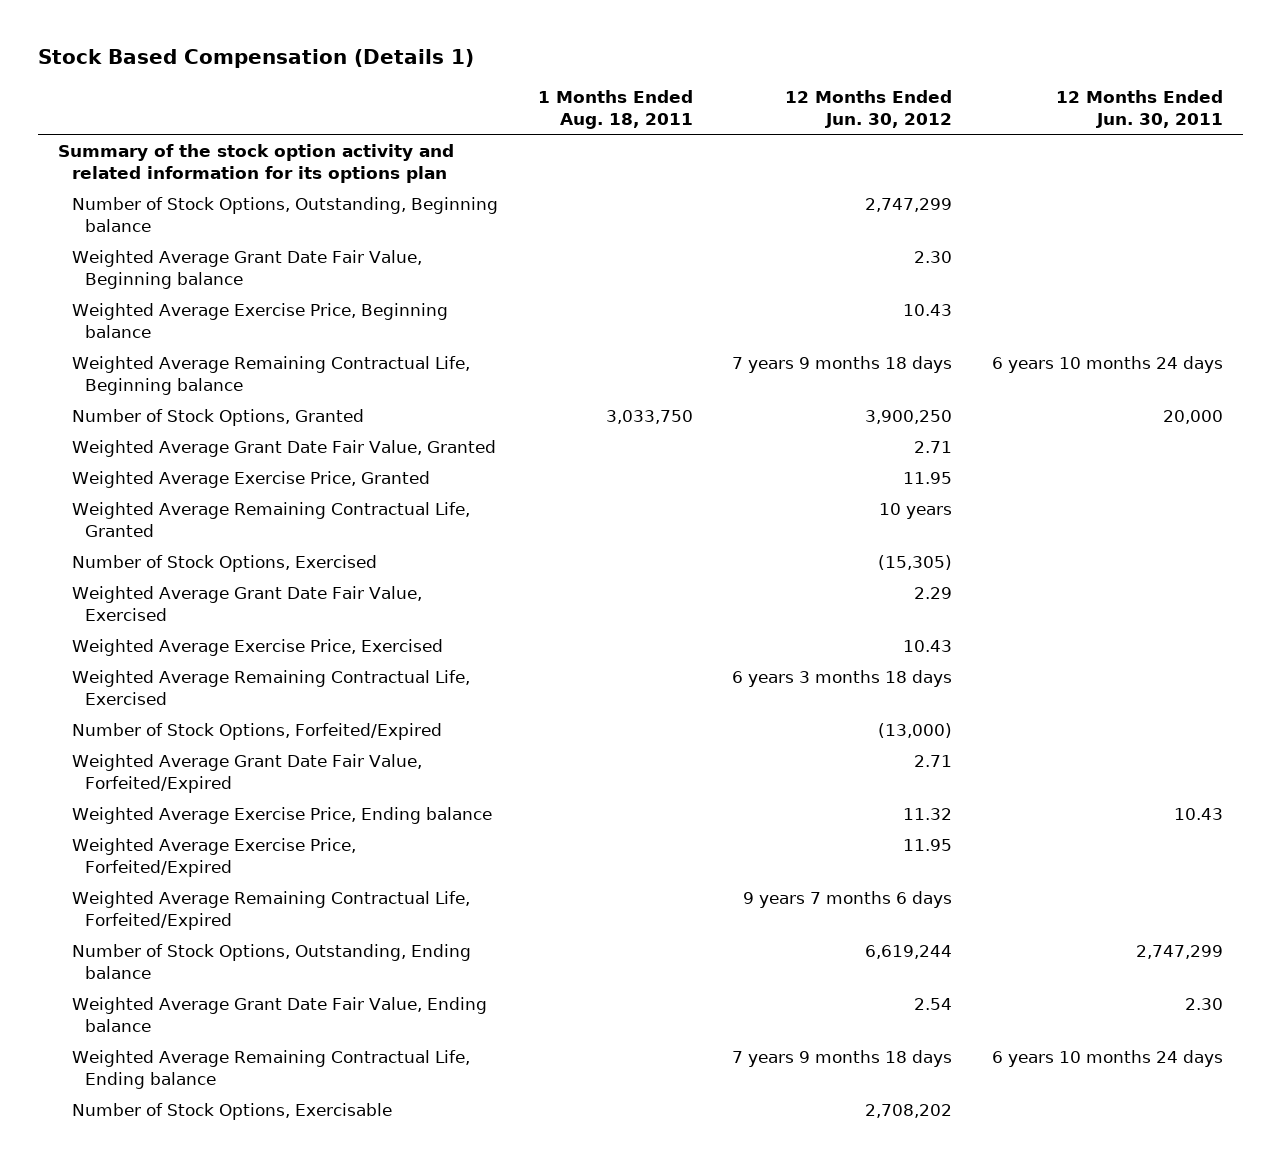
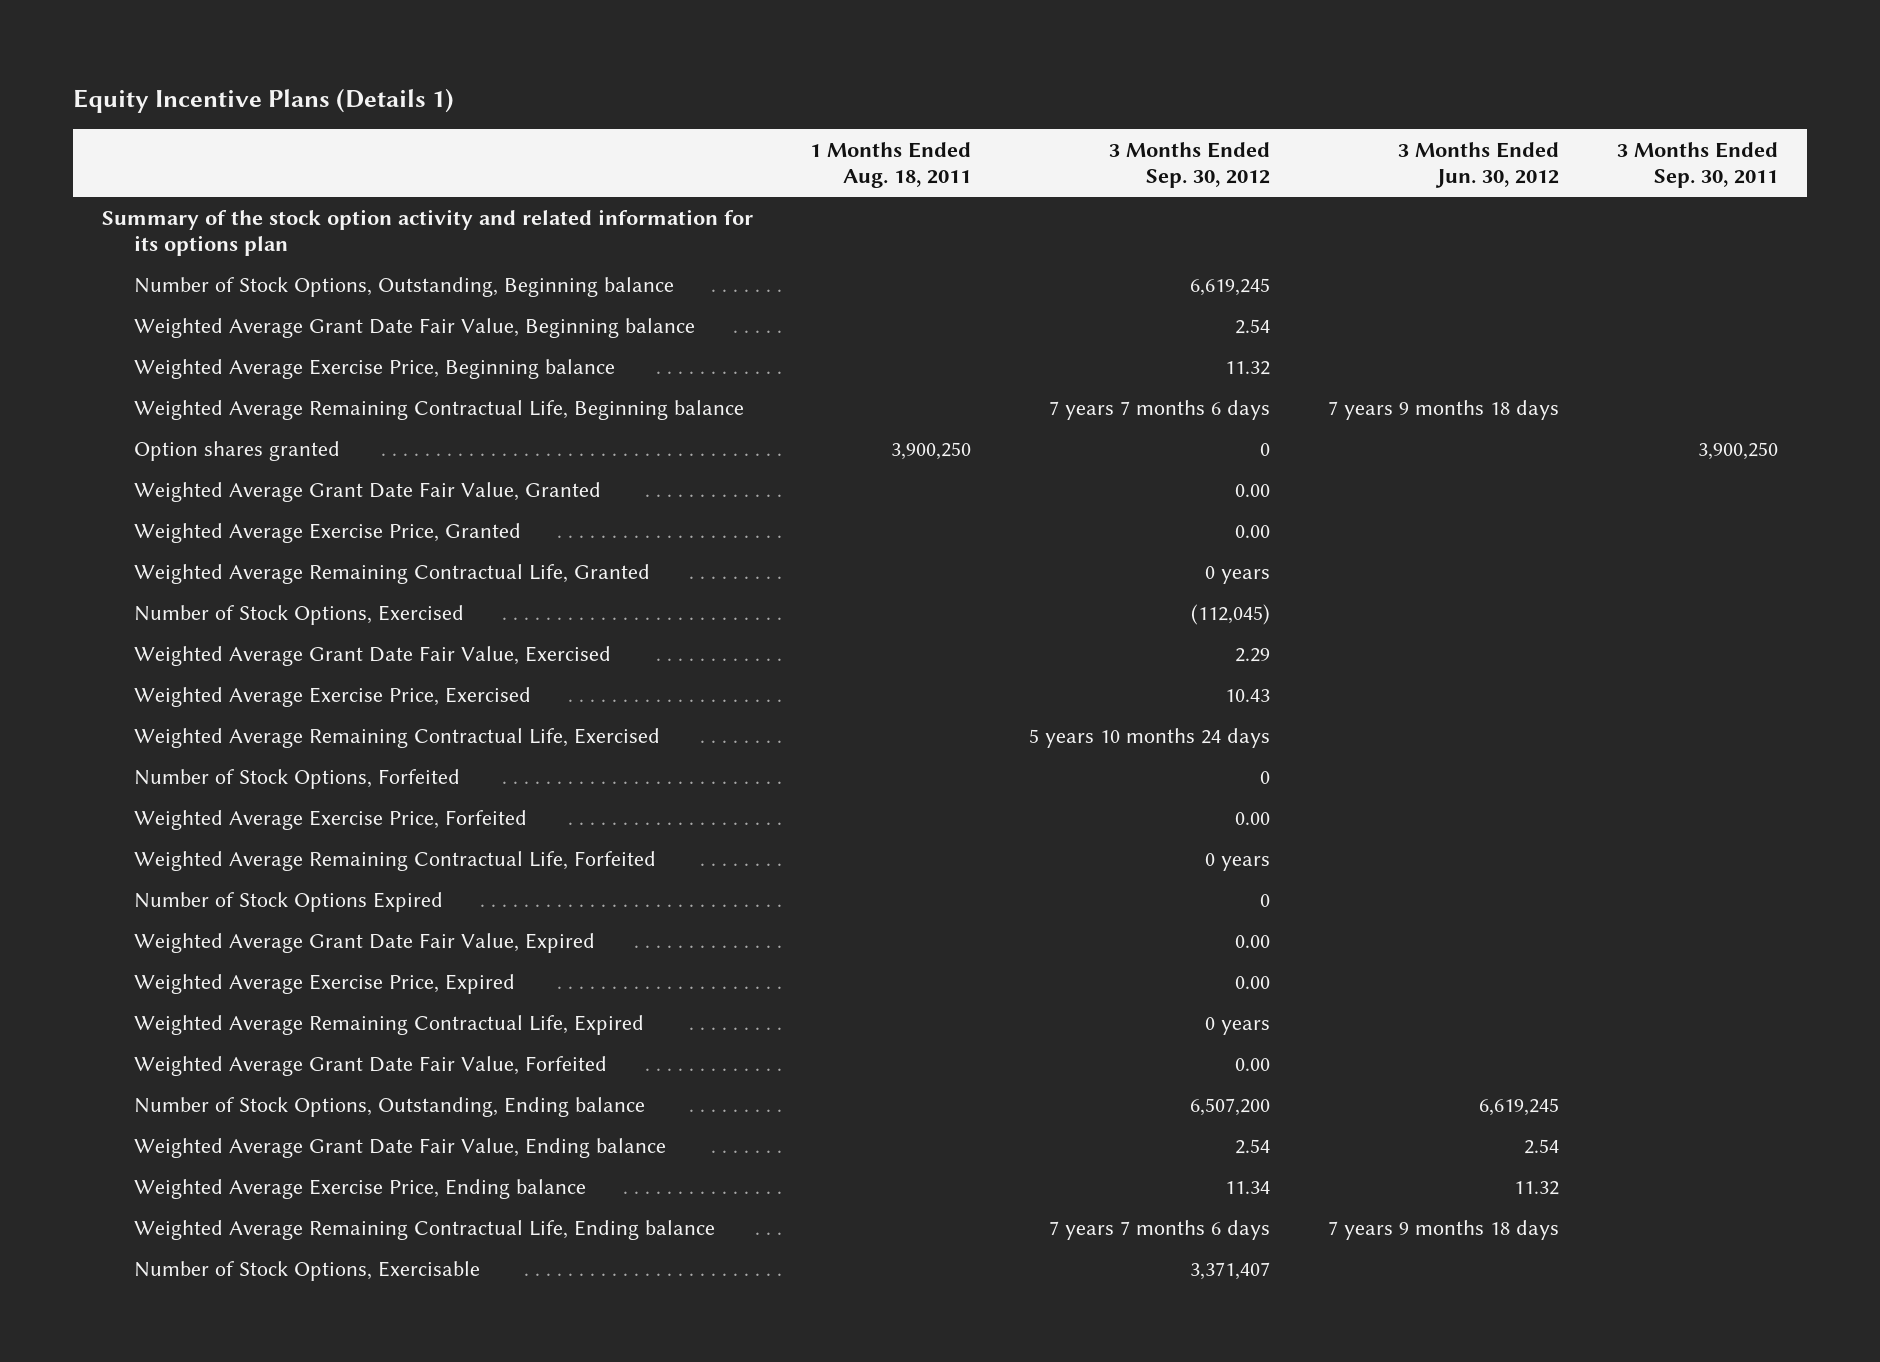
- Stock Based Compensation (Details 1)
+ Equity Incentive Plans (Details 1)
- | 1 Months Ended Aug. 18, 2011 | 12 Months Ended Jun. 30, 2012 | 12 Months Ended Jun. 30, 2011
+ | 1 Months Ended Aug. 18, 2011 | 3 Months Ended Sep. 30, 2012 | 3 Months Ended Jun. 30, 2012 | 3 Months Ended Sep. 30, 2011
- Number of Stock Options, Granted | 3,033,750 | 3,900,250 | 20,000
+ Option shares granted | 3,900,250 | 0 | | 3,900,250
- Number of Stock Options, Forfeited/Expired | | (13,000) |
- Weighted Average Grant Date Fair Value, Forfeited/Expired | | 2.71 |
- Weighted Average Exercise Price, Forfeited/Expired | | 11.95 |
- Weighted Average Remaining Contractual Life, Forfeited/Expired | | 9 years 7 months 6 days |
+ Number of Stock Options, Forfeited | | 0 | |
+ Weighted Average Exercise Price, Forfeited | | 0.00 | |
+ Weighted Average Remaining Contractual Life, Forfeited | | 0 years | |
+ Number of Stock Options Expired | | 0 | |
+ Weighted Average Grant Date Fair Value, Expired | | 0.00 | |
+ Weighted Average Exercise Price, Expired | | 0.00 | |
+ Weighted Average Remaining Contractual Life, Expired | | 0 years | |
+ Weighted Average Grant Date Fair Value, Forfeited | | 0.00 | |
moved down: Weighted Average Exercise Price, Ending balance | | 11.34 | 11.32 |

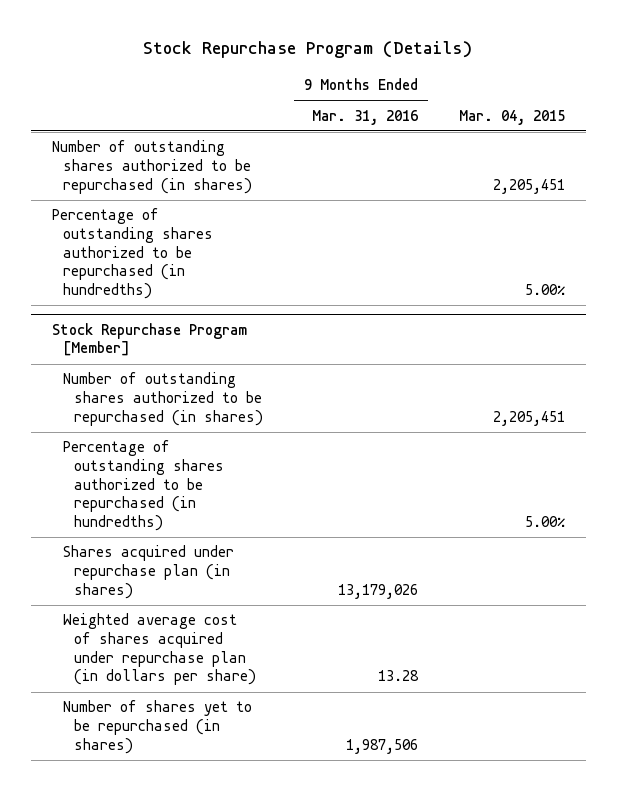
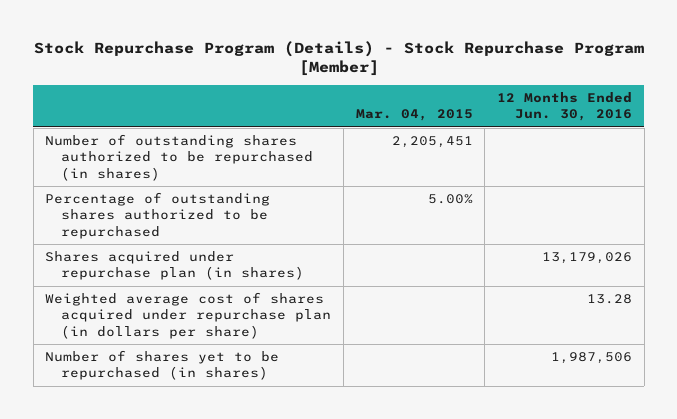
- Stock Repurchase Program (Details)
+ Stock Repurchase Program (Details) - Stock Repurchase Program [Member]
- | 9 Months Ended Mar. 31, 2016 | Mar. 04, 2015
+ | Mar. 04, 2015 | 12 Months Ended Jun. 30, 2016
- Percentage of outstanding shares authorized to be repurchased (in hundredths) | | 5.00%
- Stock Repurchase Program [Member]
- Number of outstanding shares authorized to be repurchased (in shares) | | 2,205,451
- Percentage of outstanding shares authorized to be repurchased (in hundredths) | | 5.00%
- Shares acquired under repurchase plan (in shares) | 13,179,026 |
- Weighted average cost of shares acquired under repurchase plan (in dollars per share) | 13.28 |
- Number of shares yet to be repurchased (in shares) | 1,987,506 |
+ Percentage of outstanding shares authorized to be repurchased | 5.00% |
+ Shares acquired under repurchase plan (in shares) | | 13,179,026
+ Weighted average cost of shares acquired under repurchase plan (in dollars per share) | | 13.28
+ Number of shares yet to be repurchased (in shares) | | 1,987,506

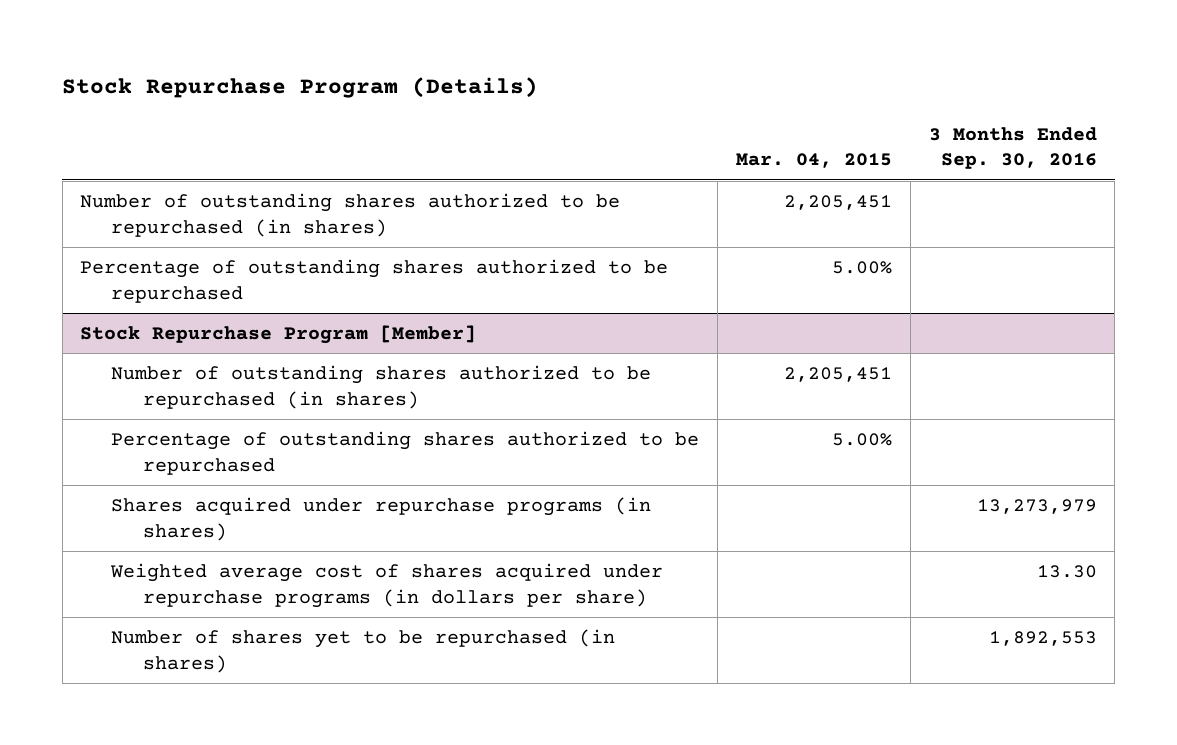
- Stock Repurchase Program (Details) - Stock Repurchase Program [Member]
+ Stock Repurchase Program (Details)
- | Mar. 04, 2015 | 12 Months Ended Jun. 30, 2016
+ | Mar. 04, 2015 | 3 Months Ended Sep. 30, 2016
- Shares acquired under repurchase plan (in shares) | | 13,179,026
- Weighted average cost of shares acquired under repurchase plan (in dollars per share) | | 13.28
- Number of shares yet to be repurchased (in shares) | | 1,987,506
+ Stock Repurchase Program [Member]
+ Number of outstanding shares authorized to be repurchased (in shares) | 2,205,451 |
+ Percentage of outstanding shares authorized to be repurchased | 5.00% |
+ Shares acquired under repurchase programs (in shares) | | 13,273,979
+ Weighted average cost of shares acquired under repurchase programs (in dollars per share) | | 13.30
+ Number of shares yet to be repurchased (in shares) | | 1,892,553

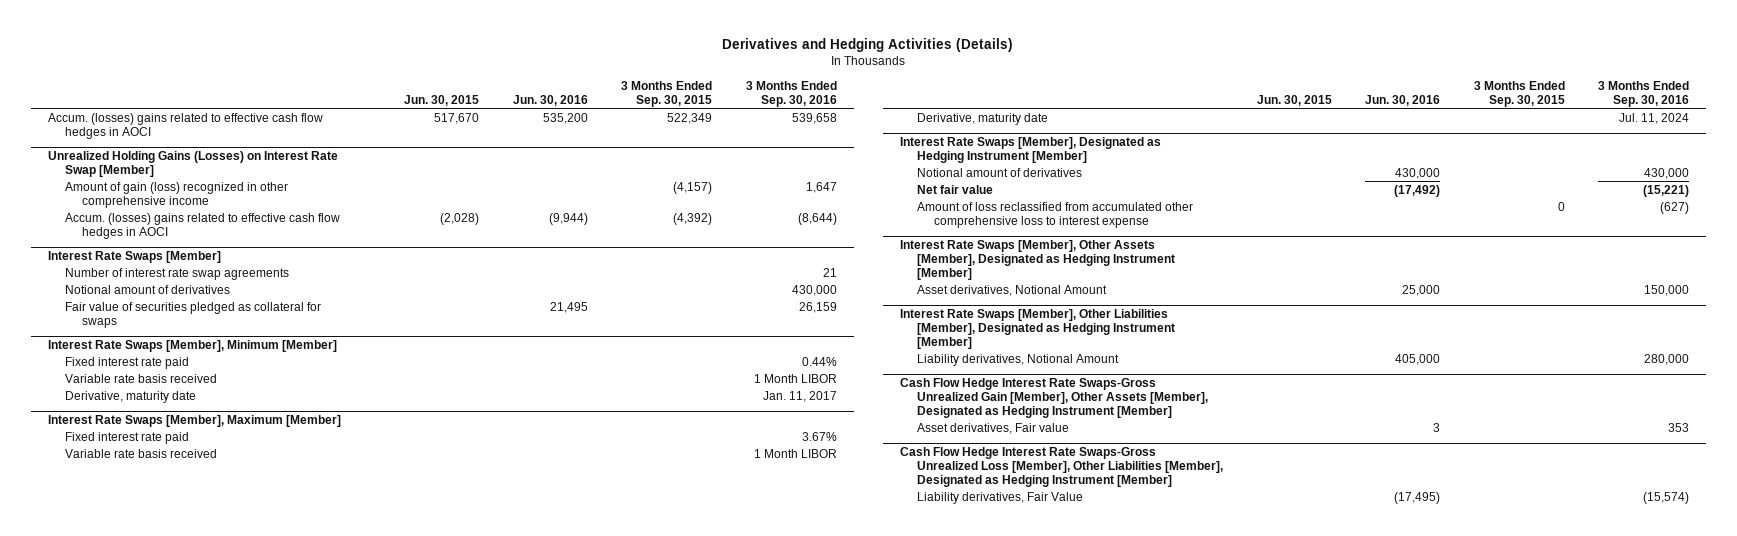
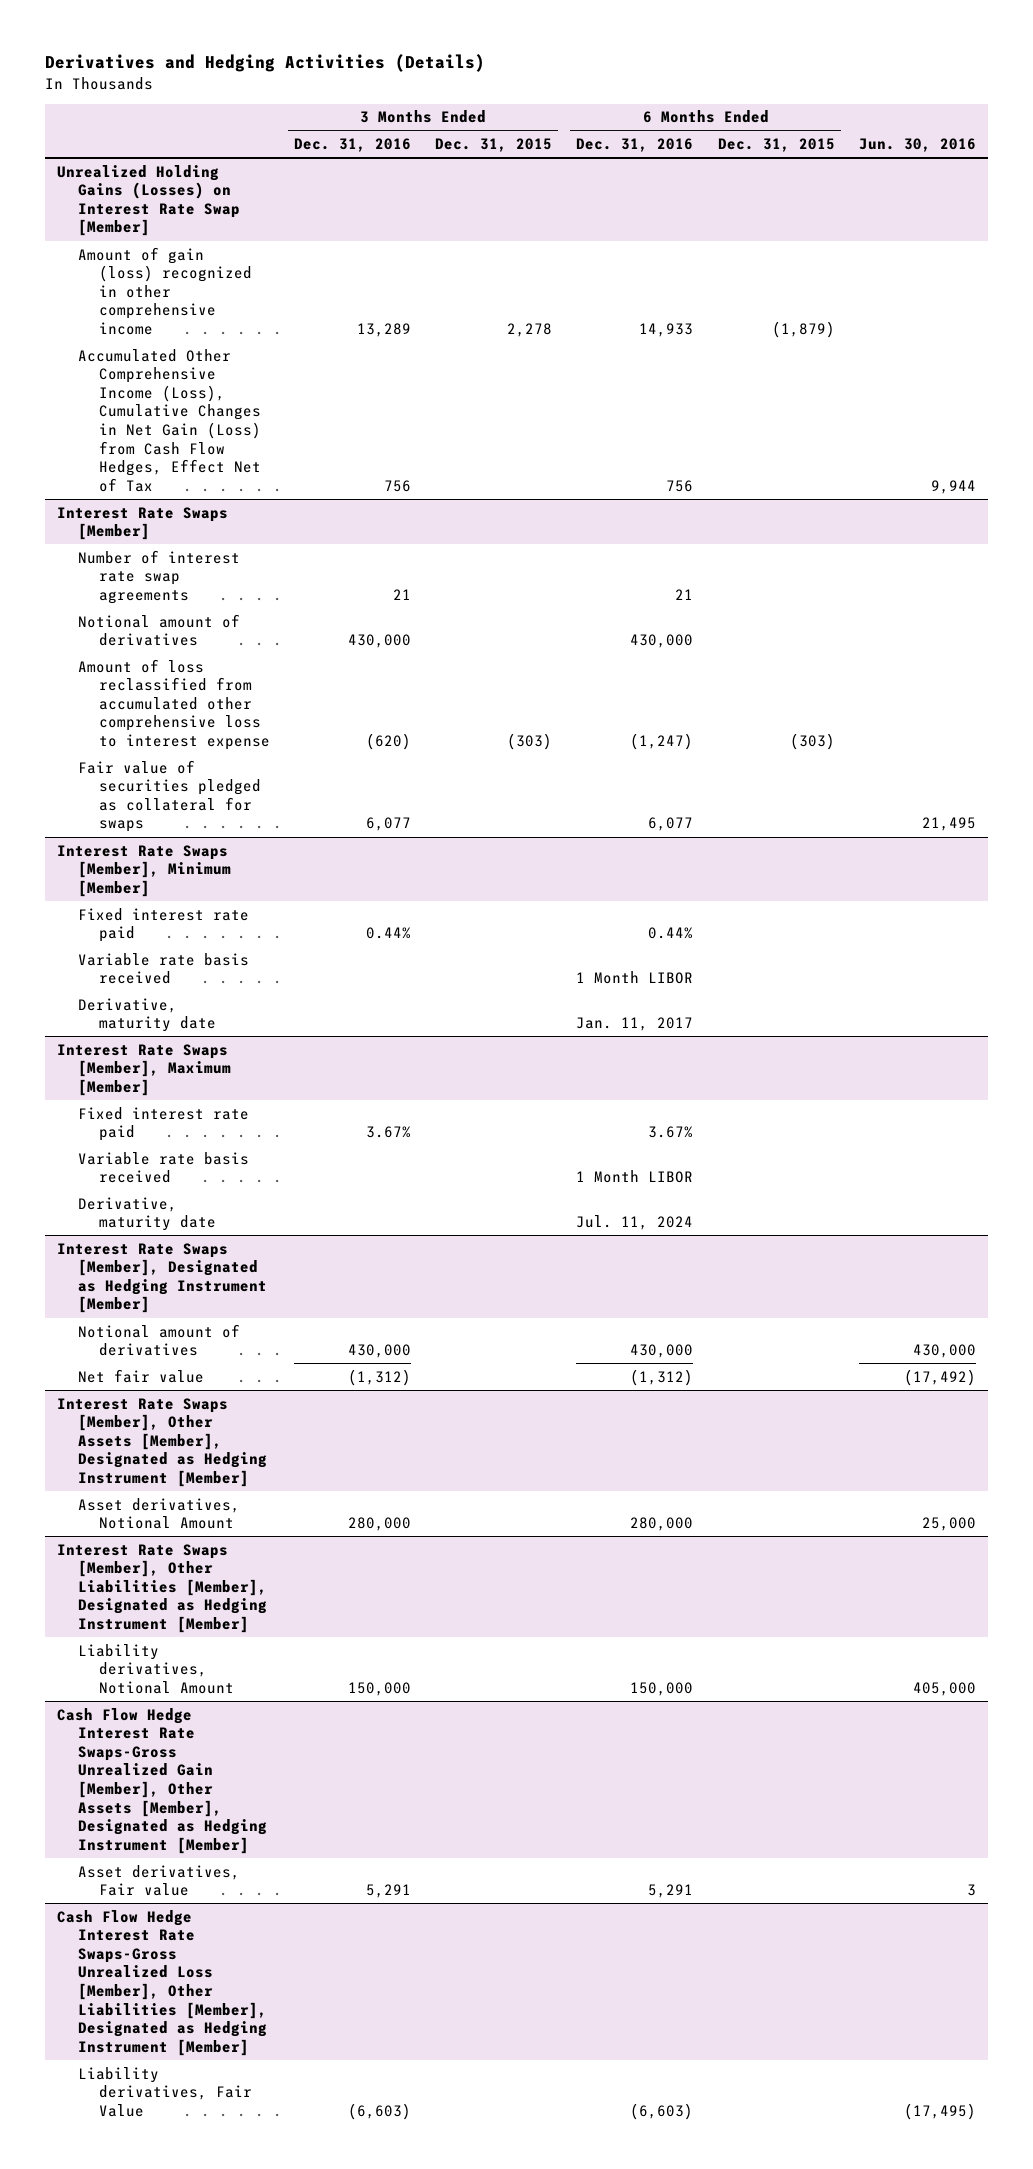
- | Jun. 30, 2015 | Jun. 30, 2016 | 3 Months Ended Sep. 30, 2015 | 3 Months Ended Sep. 30, 2016
+ | 3 Months Ended Dec. 31, 2016 | 3 Months Ended Dec. 31, 2015 | 6 Months Ended Dec. 31, 2016 | 6 Months Ended Dec. 31, 2015 | Jun. 30, 2016
- Accum. (losses) gains related to effective cash flow hedges in AOCI | 517,670 | 535,200 | 522,349 | 539,658
@ Unrealized Holding Gains (Losses) on Interest Rate Swap [Member]
- Accum. (losses) gains related to effective cash flow hedges in AOCI | (2,028) | (9,944) | (4,392) | (8,644)
+ Accumulated Other Comprehensive Income (Loss), Cumulative Changes in Net Gain (Loss) from Cash Flow Hedges, Effect Net of Tax | 756 | | 756 | | 9,944
@ Interest Rate Swaps [Member]
+ Amount of loss reclassified from accumulated other comprehensive loss to interest expense | (620) | (303) | (1,247) | (303) |
@ Interest Rate Swaps [Member], Designated as Hedging Instrument [Member]
- Amount of loss reclassified from accumulated other comprehensive loss to interest expense | | | 0 | (627)

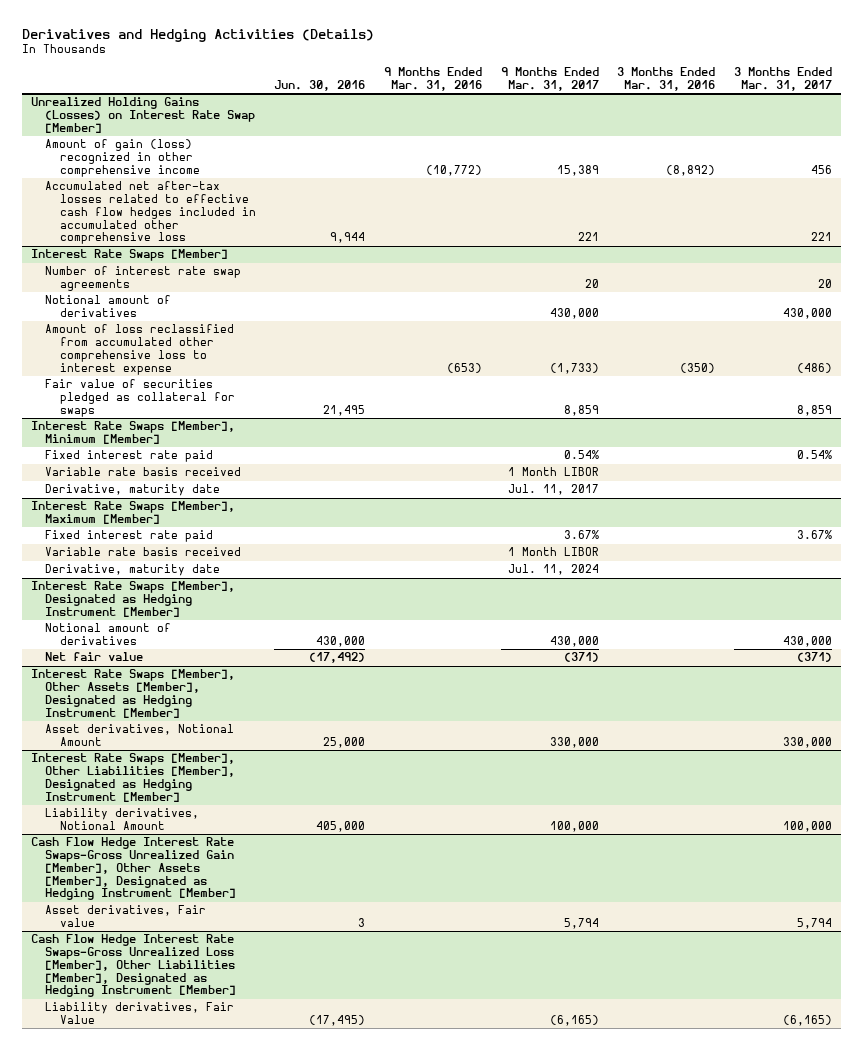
- | 3 Months Ended Dec. 31, 2016 | 3 Months Ended Dec. 31, 2015 | 6 Months Ended Dec. 31, 2016 | 6 Months Ended Dec. 31, 2015 | Jun. 30, 2016
+ | Jun. 30, 2016 | 9 Months Ended Mar. 31, 2016 | 9 Months Ended Mar. 31, 2017 | 3 Months Ended Mar. 31, 2016 | 3 Months Ended Mar. 31, 2017
@ Unrealized Holding Gains (Losses) on Interest Rate Swap [Member]
- Accumulated Other Comprehensive Income (Loss), Cumulative Changes in Net Gain (Loss) from Cash Flow Hedges, Effect Net of Tax | 756 | | 756 | | 9,944
+ Accumulated net after-tax losses related to effective cash flow hedges included in accumulated other comprehensive loss | 9,944 | | 221 | | 221

